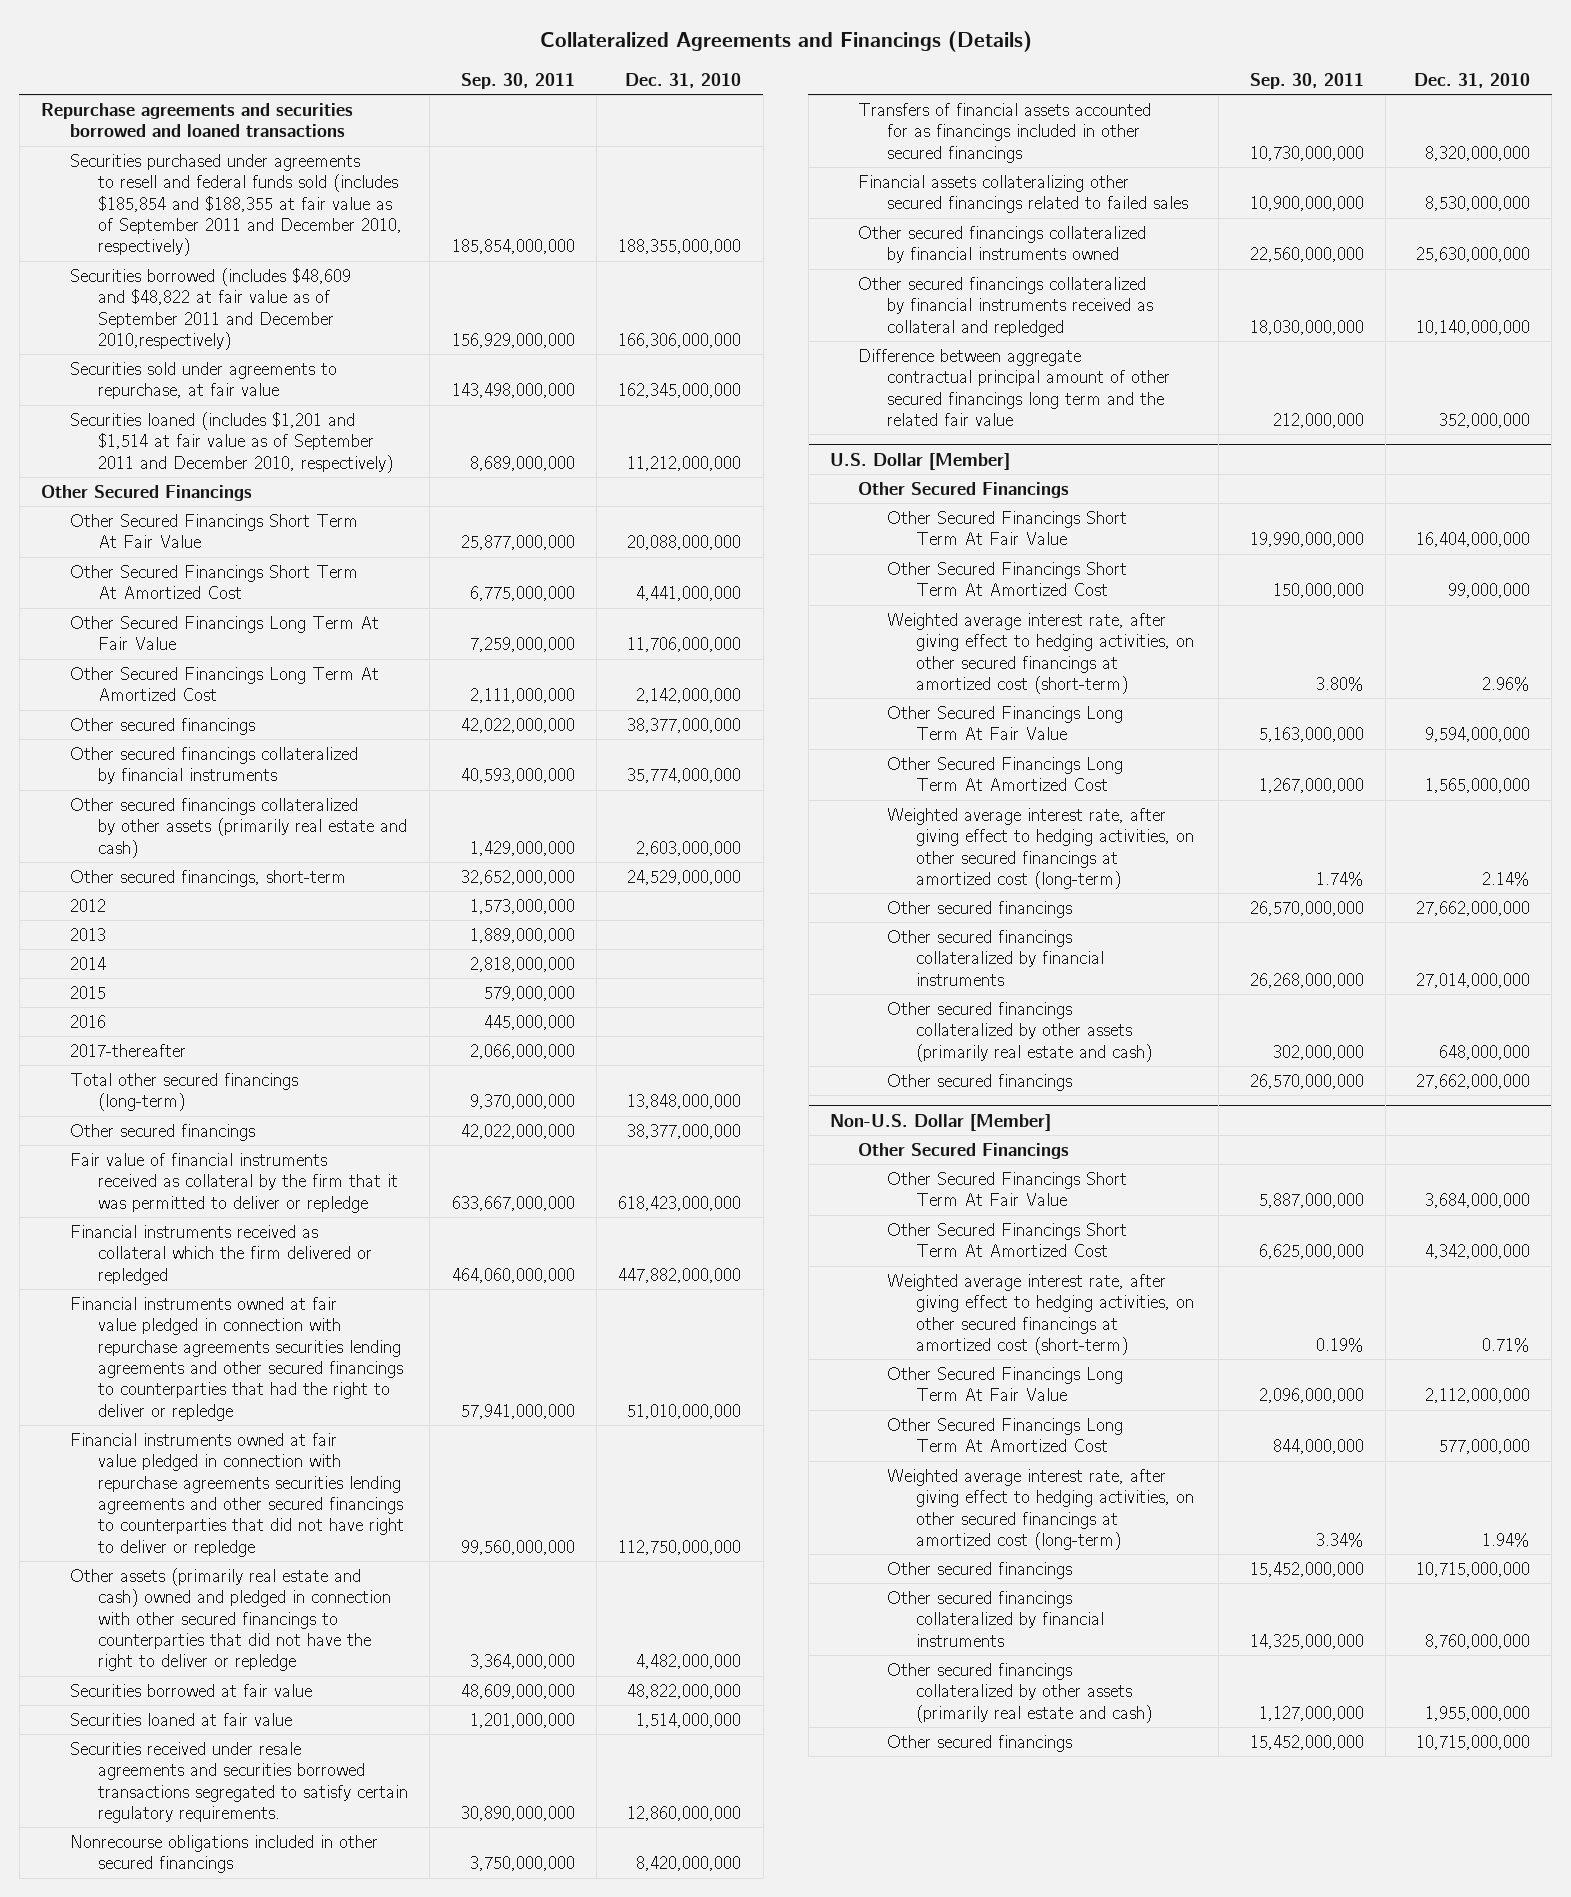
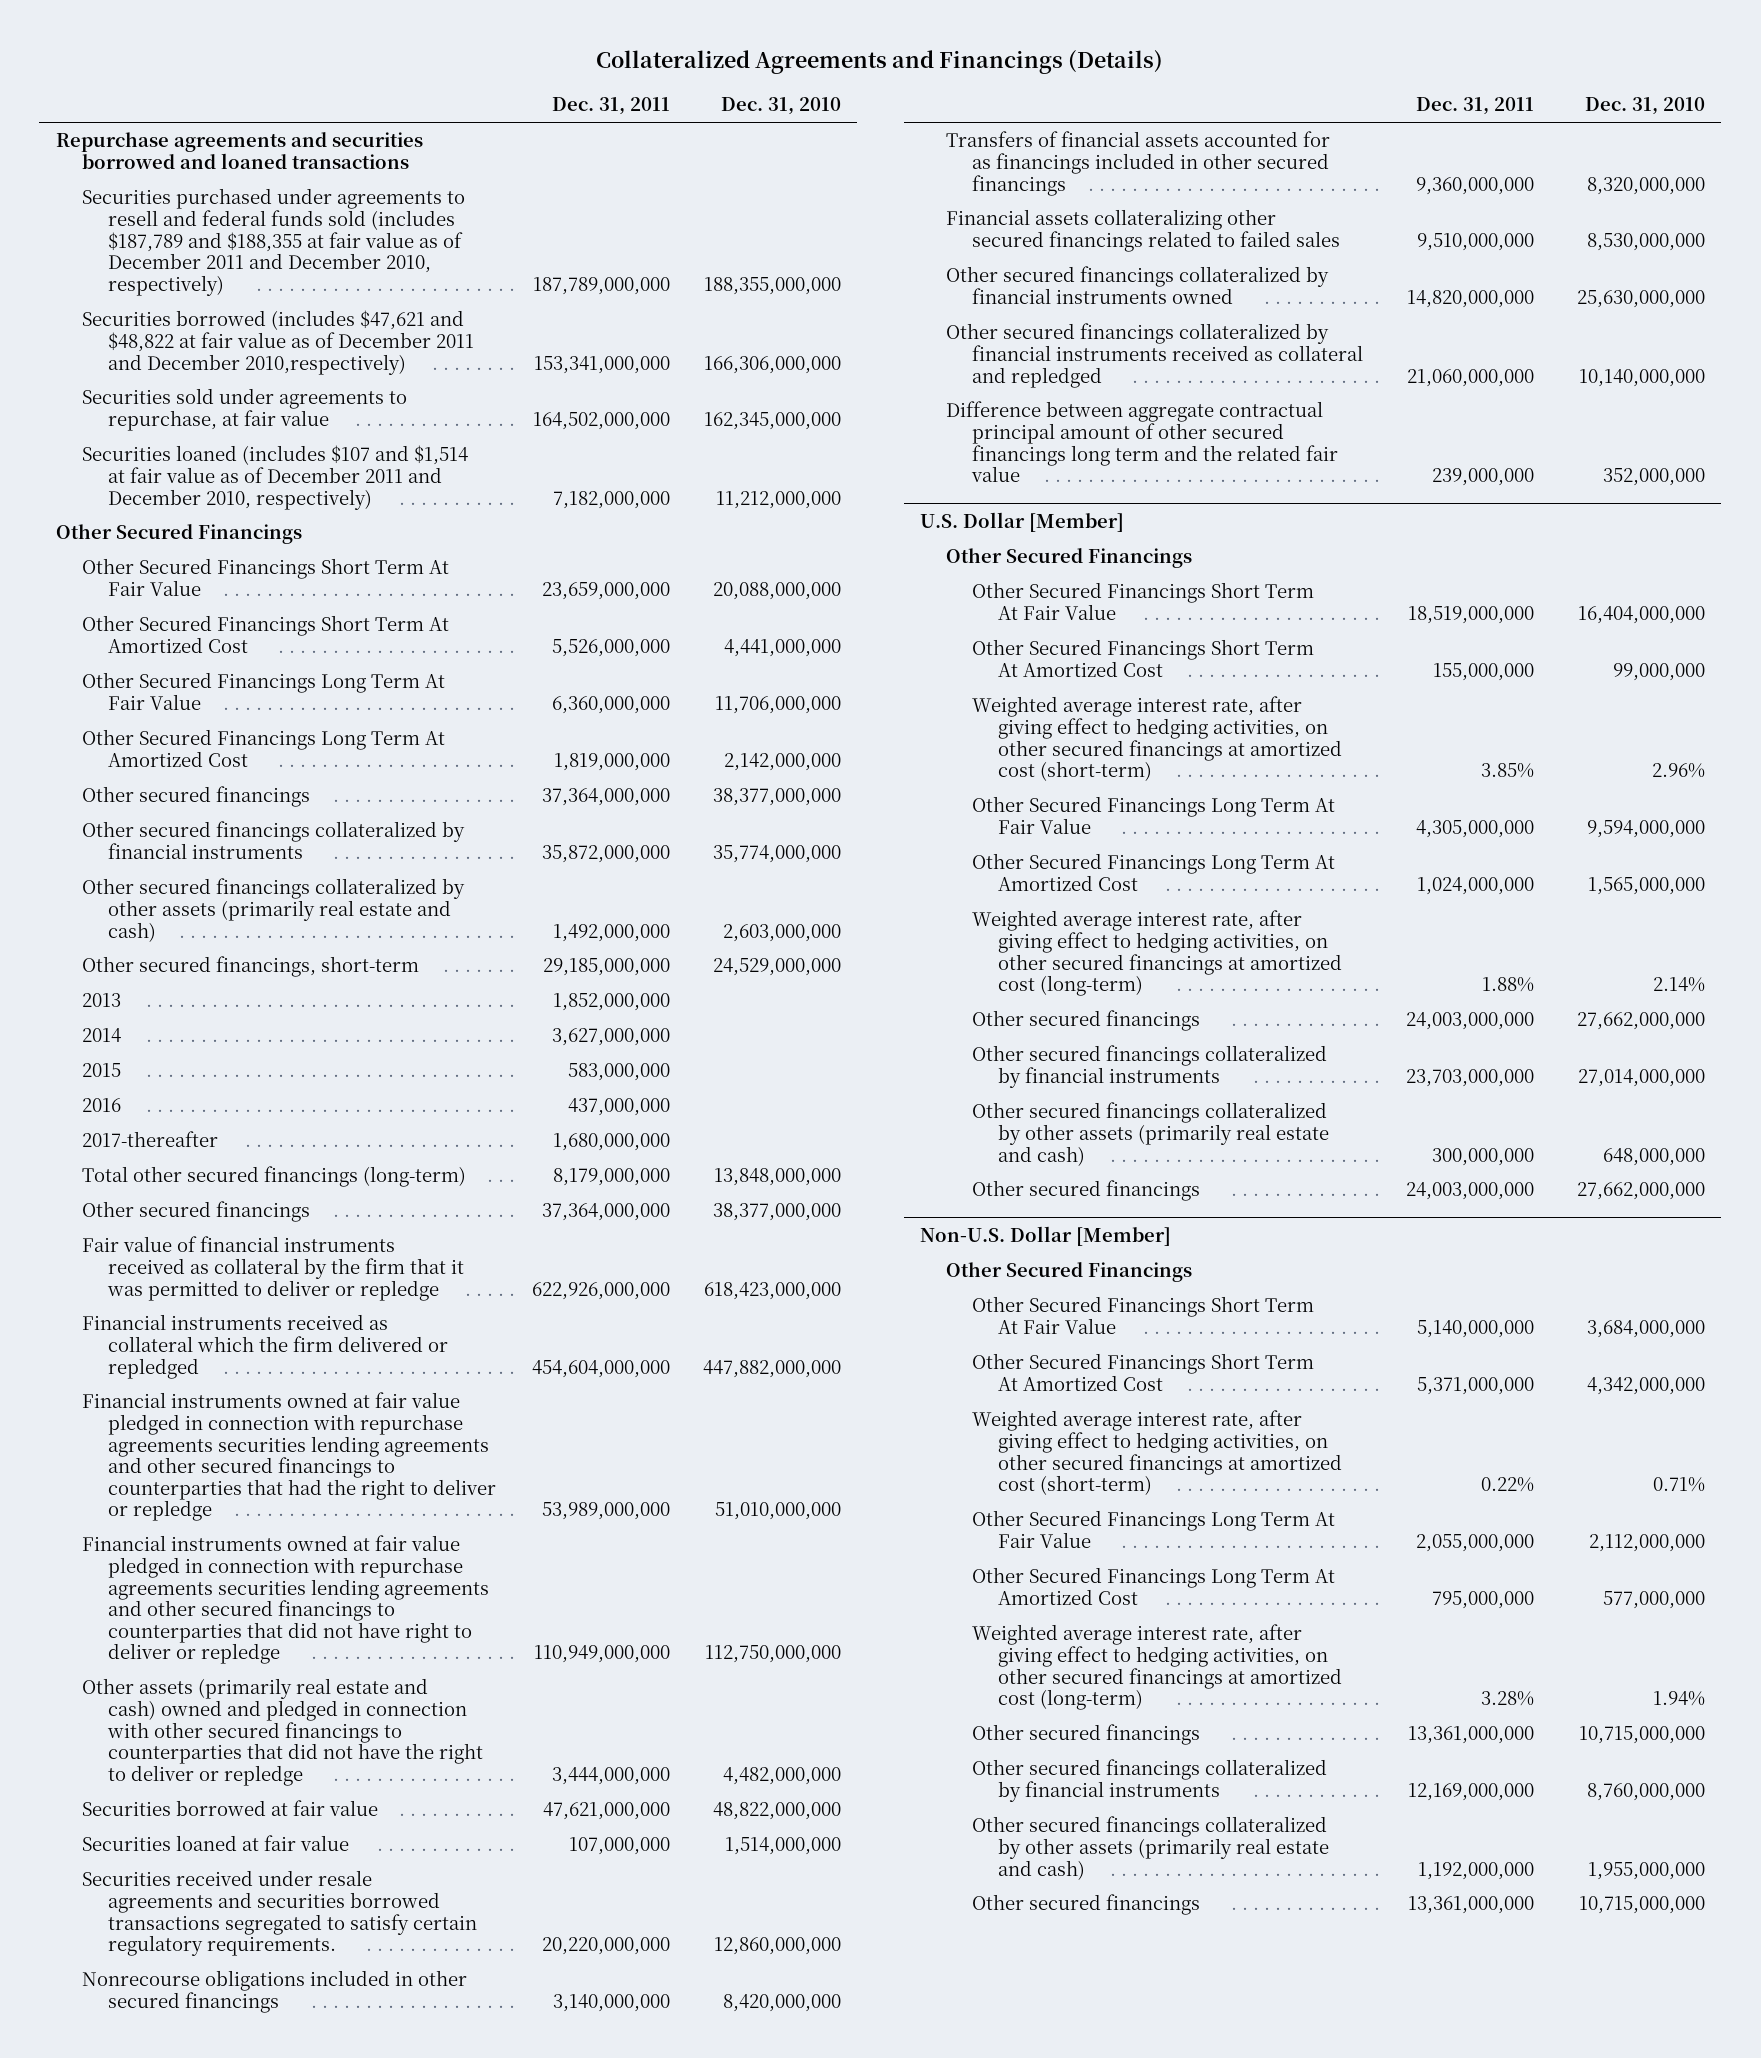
- | Sep. 30, 2011 | Dec. 31, 2010
+ | Dec. 31, 2011 | Dec. 31, 2010
- Securities purchased under agreements to resell and federal funds sold (includes $185,854 and $188,355 at fair value as of September 2011 and December 2010, respectively) | 185,854,000,000 | 188,355,000,000
- Securities borrowed (includes $48,609 and $48,822 at fair value as of September 2011 and December 2010,respectively) | 156,929,000,000 | 166,306,000,000
+ Securities purchased under agreements to resell and federal funds sold (includes $187,789 and $188,355 at fair value as of December 2011 and December 2010, respectively) | 187,789,000,000 | 188,355,000,000
+ Securities borrowed (includes $47,621 and $48,822 at fair value as of December 2011 and December 2010,respectively) | 153,341,000,000 | 166,306,000,000
- Securities loaned (includes $1,201 and $1,514 at fair value as of September 2011 and December 2010, respectively) | 8,689,000,000 | 11,212,000,000
+ Securities loaned (includes $107 and $1,514 at fair value as of December 2011 and December 2010, respectively) | 7,182,000,000 | 11,212,000,000
- 2012 | 1,573,000,000 |

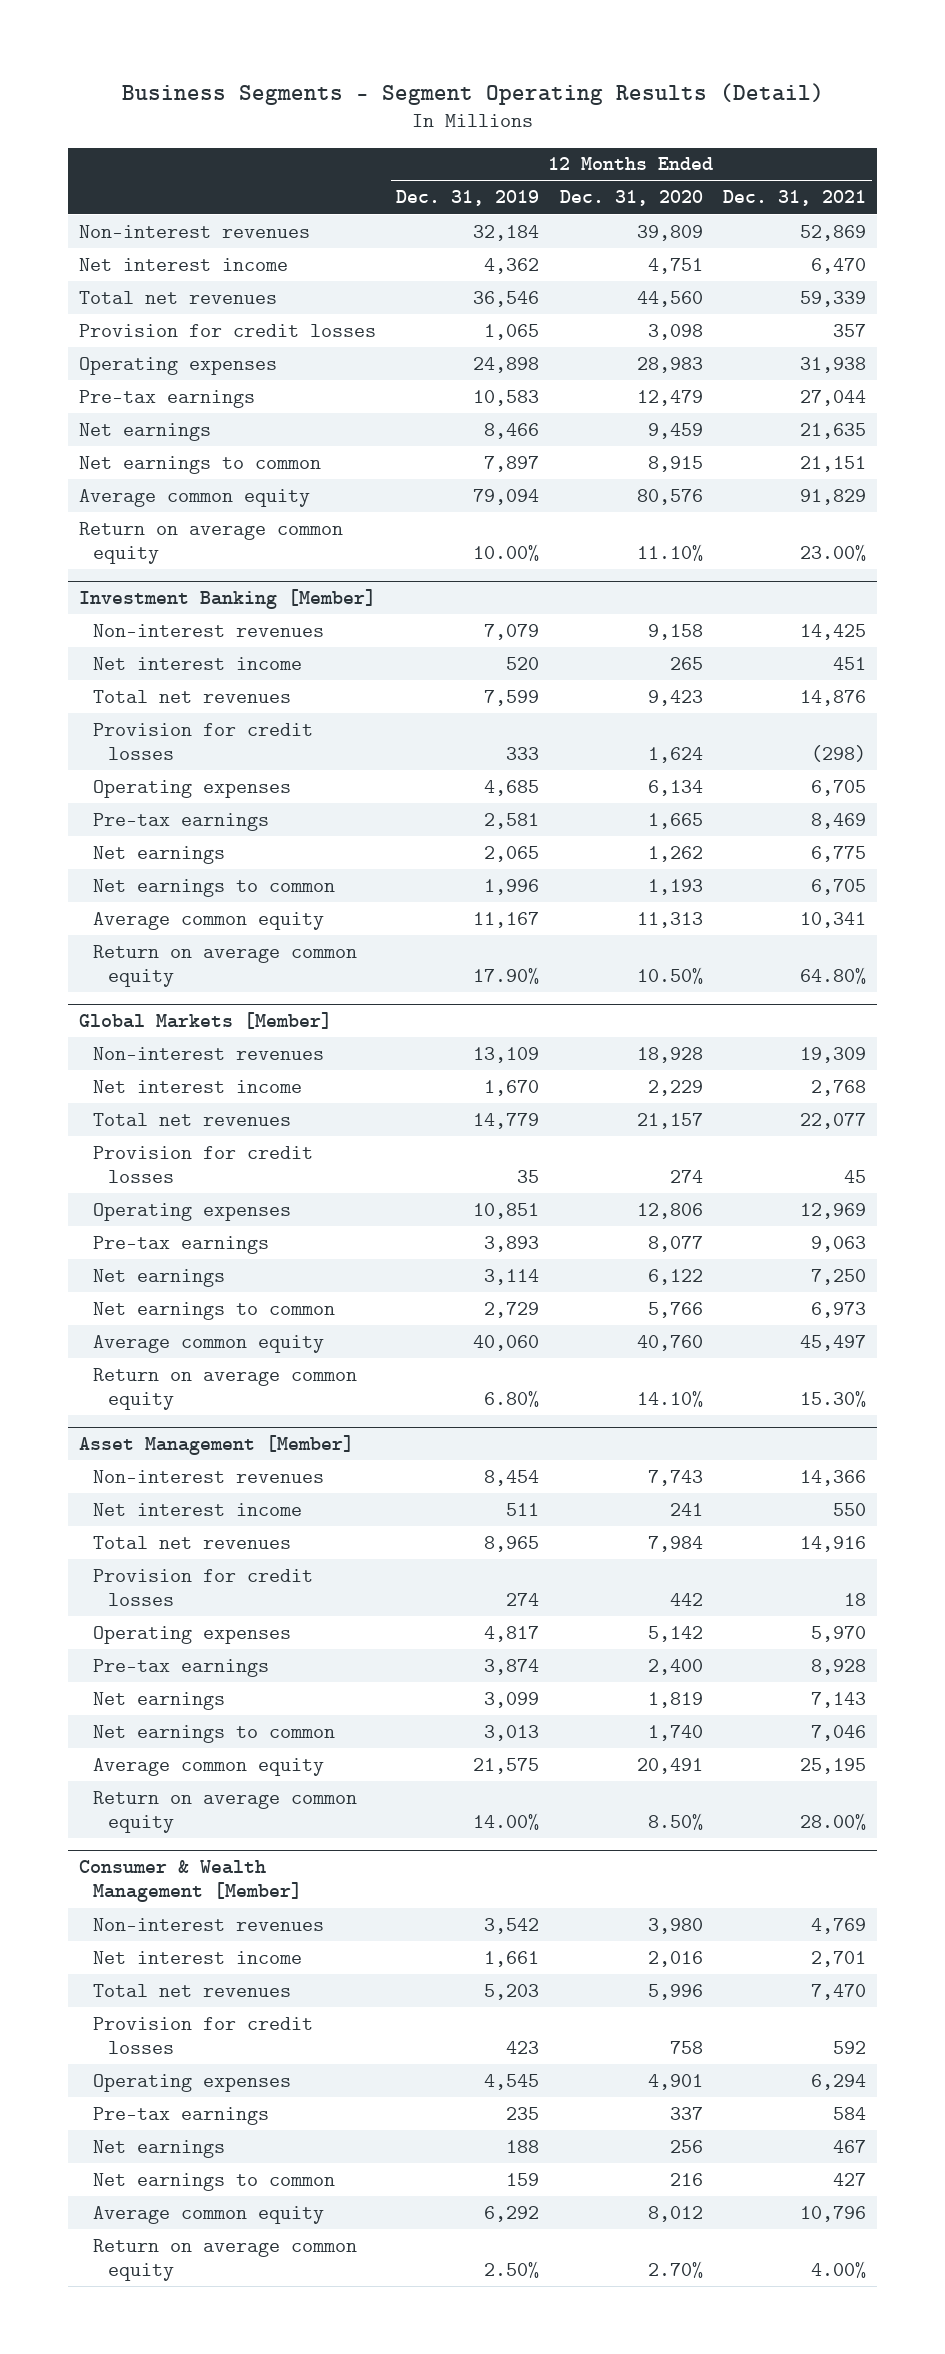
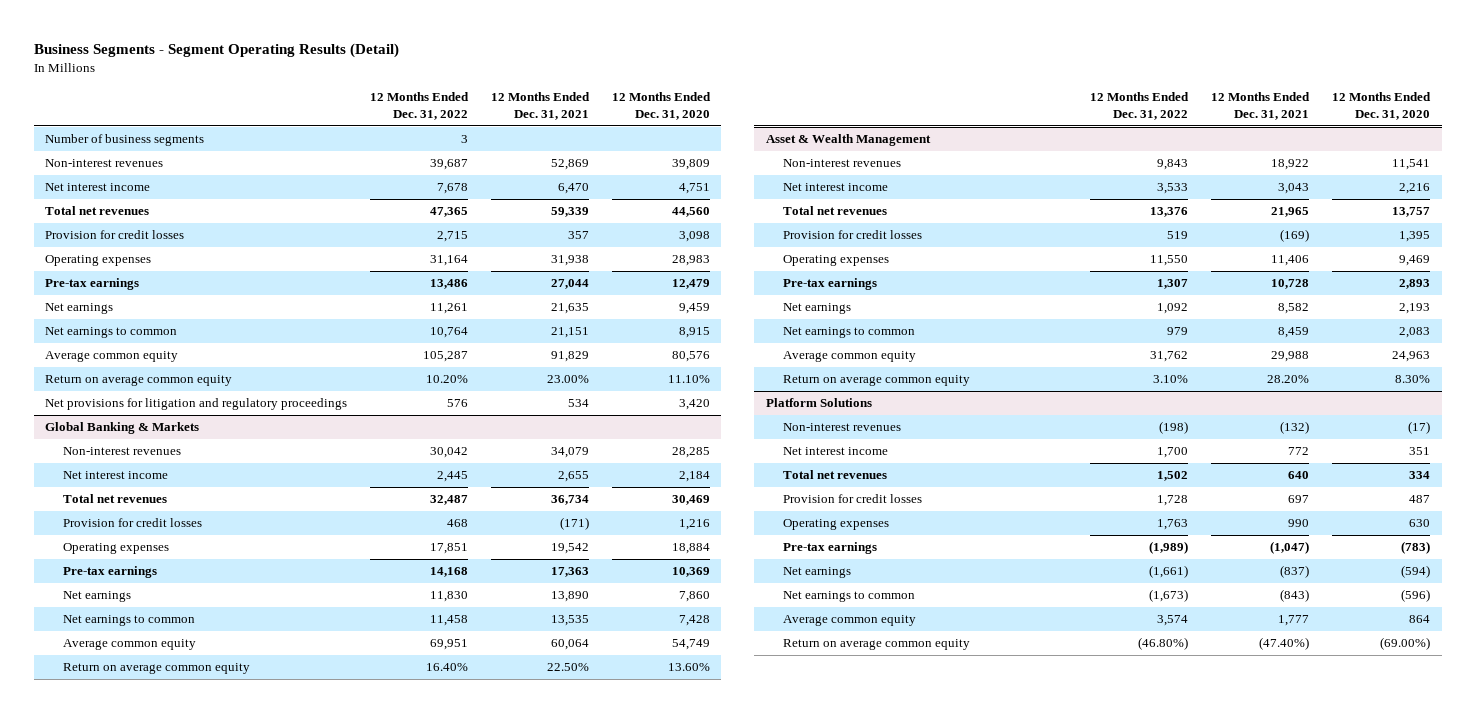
- | 12 Months Ended Dec. 31, 2019 | 12 Months Ended Dec. 31, 2020 | 12 Months Ended Dec. 31, 2021
+ | 12 Months Ended Dec. 31, 2022 | 12 Months Ended Dec. 31, 2021 | 12 Months Ended Dec. 31, 2020
+ Number of business segments | 3 | |
- Investment Banking [Member]
- Non-interest revenues | 7,079 | 9,158 | 14,425
- Net interest income | 520 | 265 | 451
- Total net revenues | 7,599 | 9,423 | 14,876
- Provision for credit losses | 333 | 1,624 | (298)
- Operating expenses | 4,685 | 6,134 | 6,705
- Pre-tax earnings | 2,581 | 1,665 | 8,469
- Net earnings | 2,065 | 1,262 | 6,775
- Net earnings to common | 1,996 | 1,193 | 6,705
- Average common equity | 11,167 | 11,313 | 10,341
- Return on average common equity | 17.90% | 10.50% | 64.80%
- Global Markets [Member]
- Non-interest revenues | 13,109 | 18,928 | 19,309
- Net interest income | 1,670 | 2,229 | 2,768
- Total net revenues | 14,779 | 21,157 | 22,077
- Provision for credit losses | 35 | 274 | 45
- Operating expenses | 10,851 | 12,806 | 12,969
- Pre-tax earnings | 3,893 | 8,077 | 9,063
- Net earnings | 3,114 | 6,122 | 7,250
- Net earnings to common | 2,729 | 5,766 | 6,973
- Average common equity | 40,060 | 40,760 | 45,497
- Return on average common equity | 6.80% | 14.10% | 15.30%
- Asset Management [Member]
- Non-interest revenues | 8,454 | 7,743 | 14,366
- Net interest income | 511 | 241 | 550
- Total net revenues | 8,965 | 7,984 | 14,916
- Provision for credit losses | 274 | 442 | 18
- Operating expenses | 4,817 | 5,142 | 5,970
- Pre-tax earnings | 3,874 | 2,400 | 8,928
- Net earnings | 3,099 | 1,819 | 7,143
- Net earnings to common | 3,013 | 1,740 | 7,046
- Average common equity | 21,575 | 20,491 | 25,195
- Return on average common equity | 14.00% | 8.50% | 28.00%
- Consumer & Wealth Management [Member]
- Non-interest revenues | 3,542 | 3,980 | 4,769
- Net interest income | 1,661 | 2,016 | 2,701
- Total net revenues | 5,203 | 5,996 | 7,470
- Provision for credit losses | 423 | 758 | 592
- Operating expenses | 4,545 | 4,901 | 6,294
- Pre-tax earnings | 235 | 337 | 584
- Net earnings | 188 | 256 | 467
- Net earnings to common | 159 | 216 | 427
- Average common equity | 6,292 | 8,012 | 10,796
- Return on average common equity | 2.50% | 2.70% | 4.00%
+ Net provisions for litigation and regulatory proceedings | 576 | 534 | 3,420
+ Global Banking & Markets
+ Non-interest revenues | 30,042 | 34,079 | 28,285
+ Net interest income | 2,445 | 2,655 | 2,184
+ Total net revenues | 32,487 | 36,734 | 30,469
+ Provision for credit losses | 468 | (171) | 1,216
+ Operating expenses | 17,851 | 19,542 | 18,884
+ Pre-tax earnings | 14,168 | 17,363 | 10,369
+ Net earnings | 11,830 | 13,890 | 7,860
+ Net earnings to common | 11,458 | 13,535 | 7,428
+ Average common equity | 69,951 | 60,064 | 54,749
+ Return on average common equity | 16.40% | 22.50% | 13.60%
+ Asset & Wealth Management
+ Non-interest revenues | 9,843 | 18,922 | 11,541
+ Net interest income | 3,533 | 3,043 | 2,216
+ Total net revenues | 13,376 | 21,965 | 13,757
+ Provision for credit losses | 519 | (169) | 1,395
+ Operating expenses | 11,550 | 11,406 | 9,469
+ Pre-tax earnings | 1,307 | 10,728 | 2,893
+ Net earnings | 1,092 | 8,582 | 2,193
+ Net earnings to common | 979 | 8,459 | 2,083
+ Average common equity | 31,762 | 29,988 | 24,963
+ Return on average common equity | 3.10% | 28.20% | 8.30%
+ Platform Solutions
+ Non-interest revenues | (198) | (132) | (17)
+ Net interest income | 1,700 | 772 | 351
+ Total net revenues | 1,502 | 640 | 334
+ Provision for credit losses | 1,728 | 697 | 487
+ Operating expenses | 1,763 | 990 | 630
+ Pre-tax earnings | (1,989) | (1,047) | (783)
+ Net earnings | (1,661) | (837) | (594)
+ Net earnings to common | (1,673) | (843) | (596)
+ Average common equity | 3,574 | 1,777 | 864
+ Return on average common equity | (46.80%) | (47.40%) | (69.00%)

